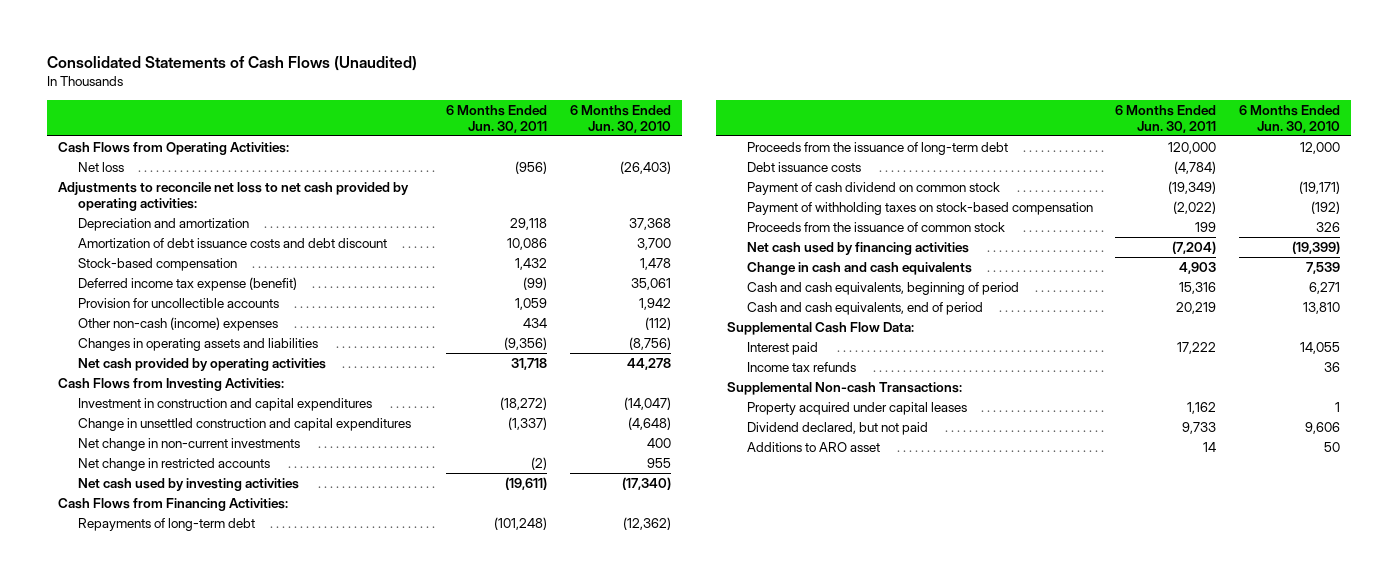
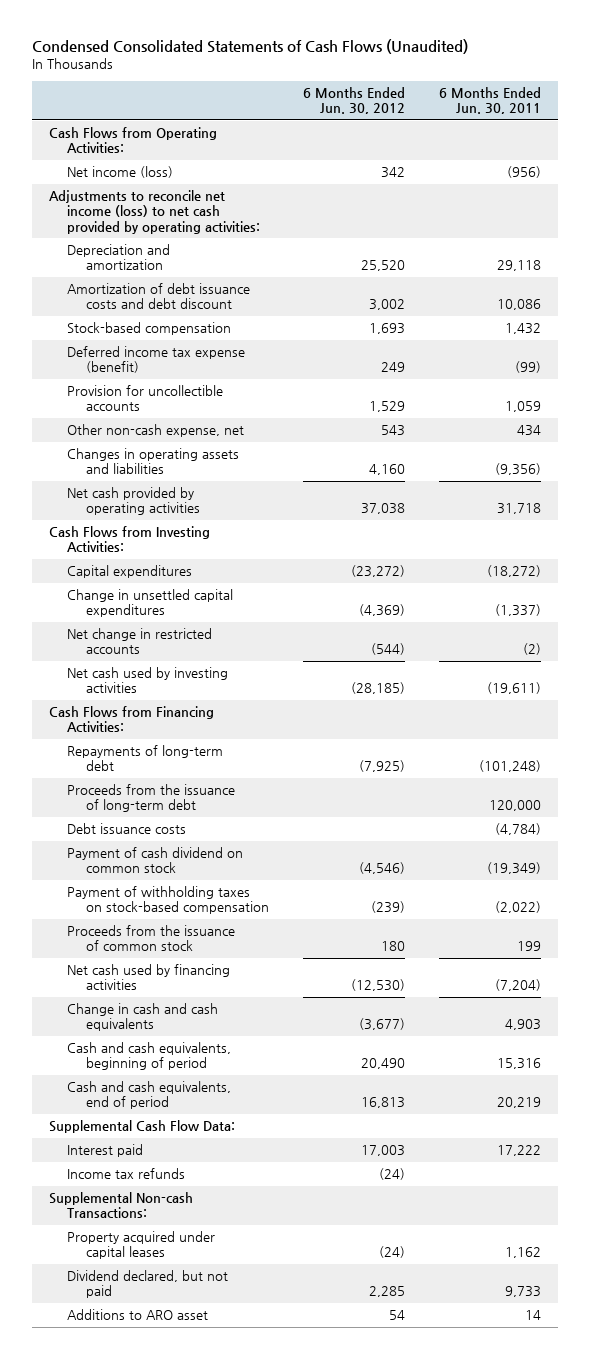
- Consolidated Statements of Cash Flows (Unaudited)
+ Condensed Consolidated Statements of Cash Flows (Unaudited)
- | 6 Months Ended Jun. 30, 2011 | 6 Months Ended Jun. 30, 2010
+ | 6 Months Ended Jun. 30, 2012 | 6 Months Ended Jun. 30, 2011
- Net loss | (956) | (26,403)
- Adjustments to reconcile net loss to net cash provided by operating activities:
+ Net income (loss) | 342 | (956)
+ Adjustments to reconcile net income (loss) to net cash provided by operating activities:
- Other non-cash (income) expenses | 434 | (112)
+ Other non-cash expense, net | 543 | 434
- Investment in construction and capital expenditures | (18,272) | (14,047)
- Change in unsettled construction and capital expenditures | (1,337) | (4,648)
- Net change in non-current investments | | 400
+ Capital expenditures | (23,272) | (18,272)
+ Change in unsettled capital expenditures | (4,369) | (1,337)

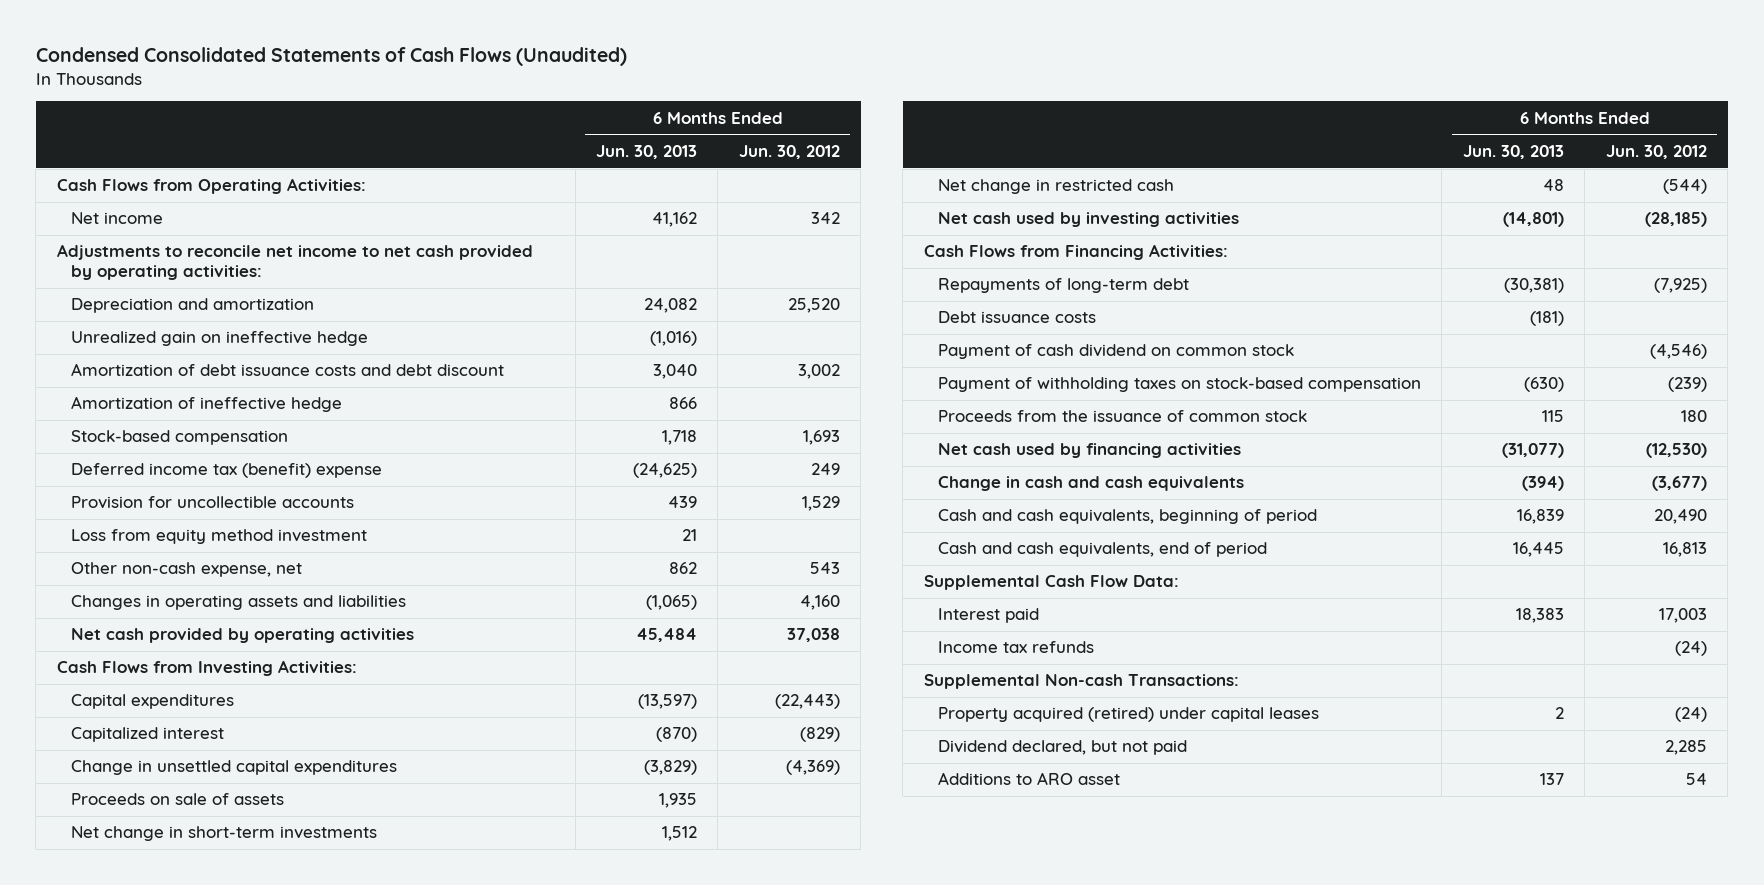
- | 6 Months Ended Jun. 30, 2012 | 6 Months Ended Jun. 30, 2011
+ | 6 Months Ended Jun. 30, 2013 | 6 Months Ended Jun. 30, 2012
- Net income (loss) | 342 | (956)
- Adjustments to reconcile net income (loss) to net cash provided by operating activities:
+ Net income | 41,162 | 342
+ Adjustments to reconcile net income to net cash provided by operating activities:
+ Unrealized gain on ineffective hedge | (1,016) |
+ Amortization of ineffective hedge | 866 |
- Deferred income tax expense (benefit) | 249 | (99)
+ Deferred income tax (benefit) expense | (24,625) | 249
+ Loss from equity method investment | 21 |
- Capital expenditures | (23,272) | (18,272)
+ Capital expenditures | (13,597) | (22,443)
+ Capitalized interest | (870) | (829)
- Net change in restricted accounts | (544) | (2)
+ Proceeds on sale of assets | 1,935 |
+ Net change in short-term investments | 1,512 |
+ Net change in restricted cash | 48 | (544)
- Proceeds from the issuance of long-term debt | | 120,000
- Property acquired under capital leases | (24) | 1,162
+ Property acquired (retired) under capital leases | 2 | (24)

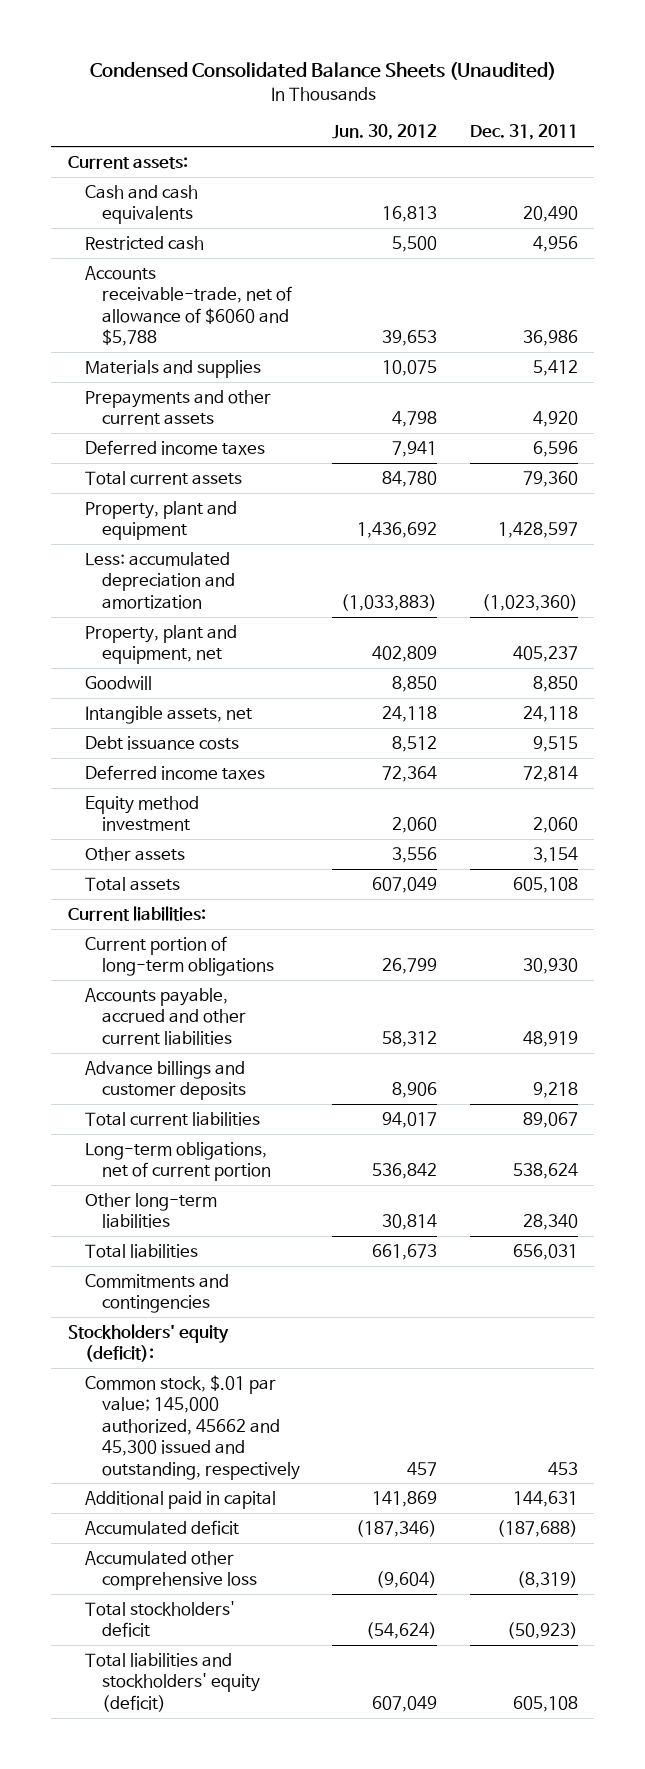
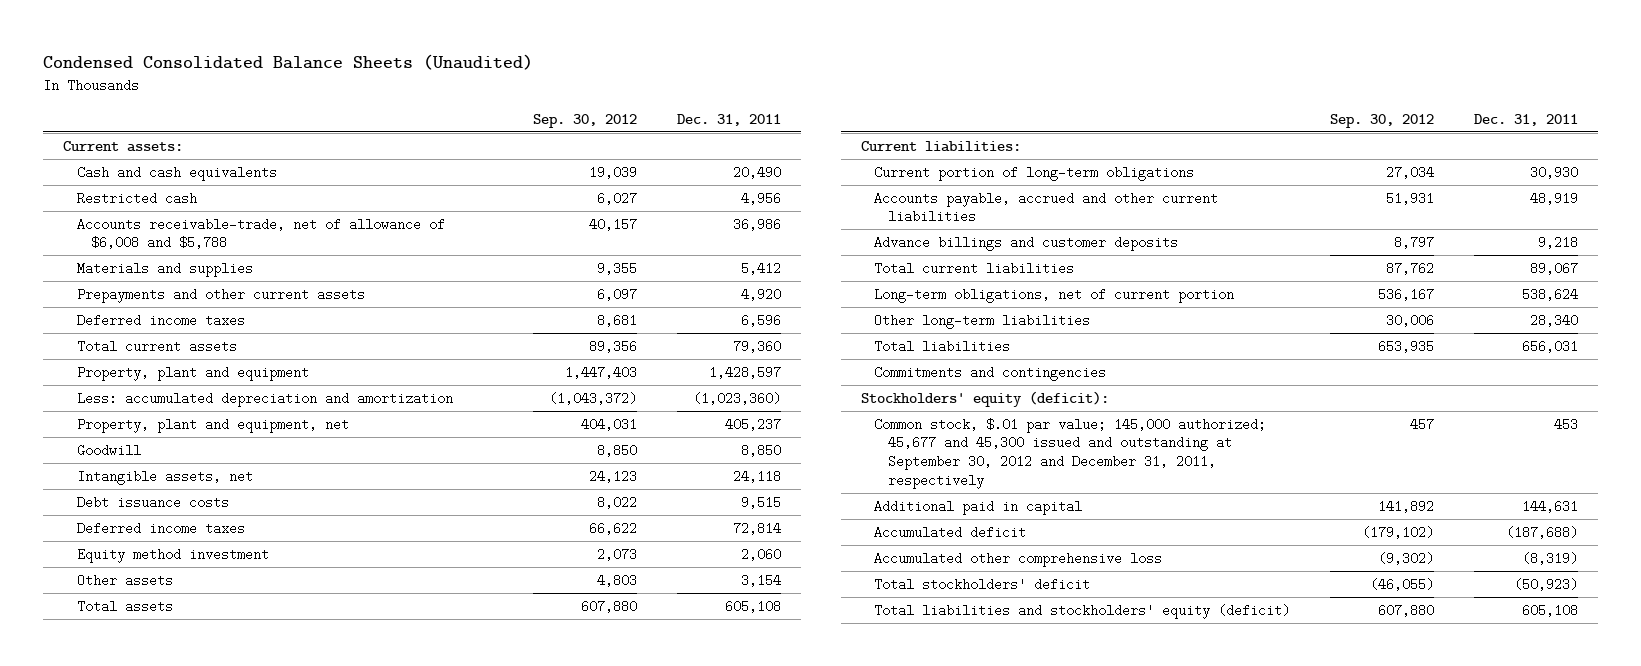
- | Jun. 30, 2012 | Dec. 31, 2011
+ | Sep. 30, 2012 | Dec. 31, 2011
- Accounts receivable-trade, net of allowance of $6060 and $5,788 | 39,653 | 36,986
+ Accounts receivable-trade, net of allowance of $6,008 and $5,788 | 40,157 | 36,986
- Common stock, $.01 par value; 145,000 authorized, 45662 and 45,300 issued and outstanding, respectively | 457 | 453
+ Common stock, $.01 par value; 145,000 authorized; 45,677 and 45,300 issued and outstanding at September 30, 2012 and December 31, 2011, respectively | 457 | 453

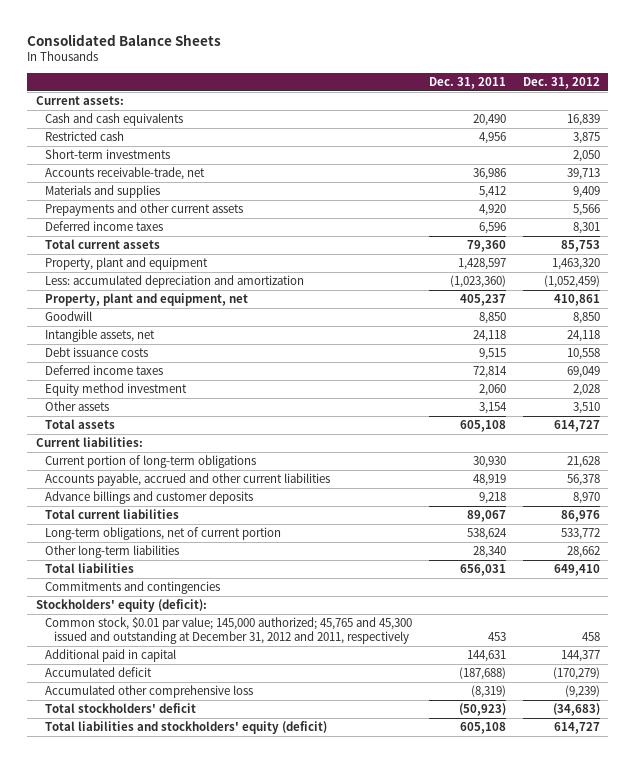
- Condensed Consolidated Balance Sheets (Unaudited)
+ Consolidated Balance Sheets
- | Sep. 30, 2012 | Dec. 31, 2011
+ | Dec. 31, 2011 | Dec. 31, 2012
- Accounts receivable-trade, net of allowance of $6,008 and $5,788 | 40,157 | 36,986
+ Short-term investments | | 2,050
+ Accounts receivable-trade, net | 36,986 | 39,713
- Common stock, $.01 par value; 145,000 authorized; 45,677 and 45,300 issued and outstanding at September 30, 2012 and December 31, 2011, respectively | 457 | 453
+ Common stock, $0.01 par value; 145,000 authorized; 45,765 and 45,300 issued and outstanding at December 31, 2012 and 2011, respectively | 453 | 458

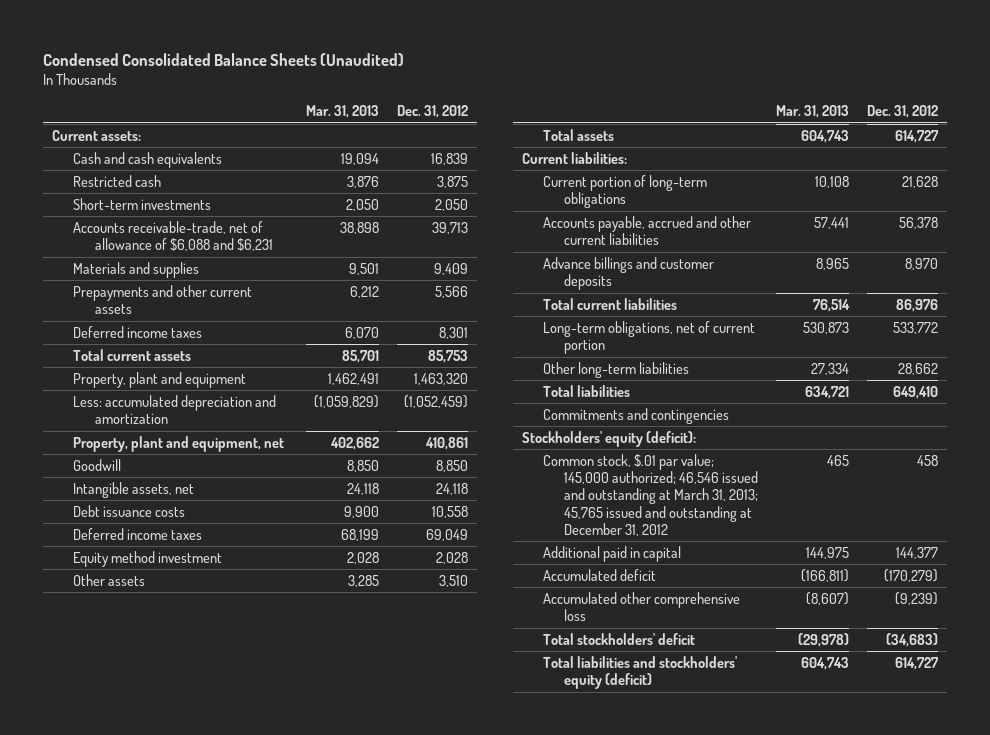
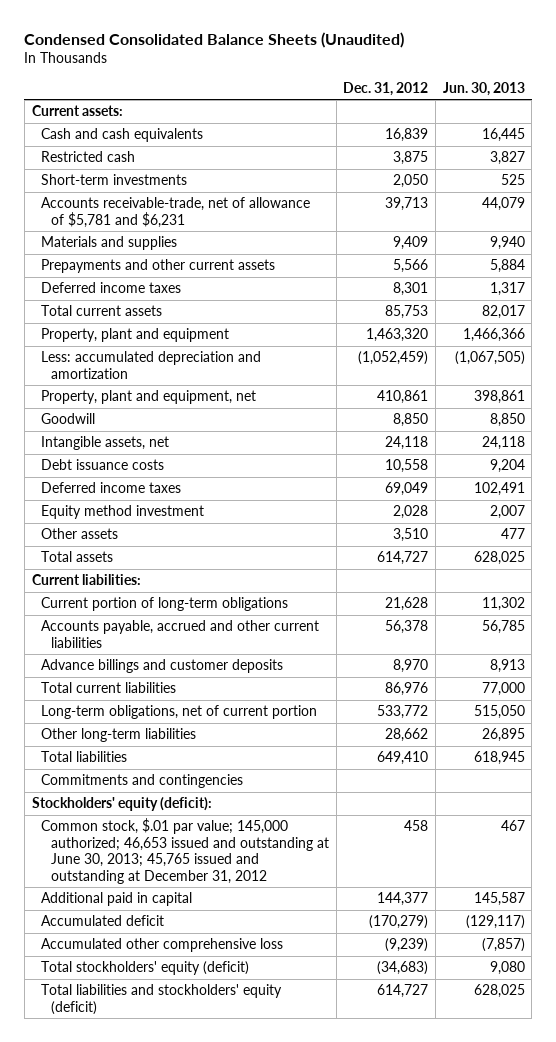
- | Mar. 31, 2013 | Dec. 31, 2012
+ | Dec. 31, 2012 | Jun. 30, 2013
- Accounts receivable-trade, net of allowance of $6,088 and $6,231 | 38,898 | 39,713
+ Accounts receivable-trade, net of allowance of $5,781 and $6,231 | 39,713 | 44,079
- Common stock, $.01 par value; 145,000 authorized; 46,546 issued and outstanding at March 31, 2013; 45,765 issued and outstanding at December 31, 2012 | 465 | 458
+ Common stock, $.01 par value; 145,000 authorized; 46,653 issued and outstanding at June 30, 2013; 45,765 issued and outstanding at December 31, 2012 | 458 | 467
- Total stockholders' deficit | (29,978) | (34,683)
+ Total stockholders' equity (deficit) | (34,683) | 9,080

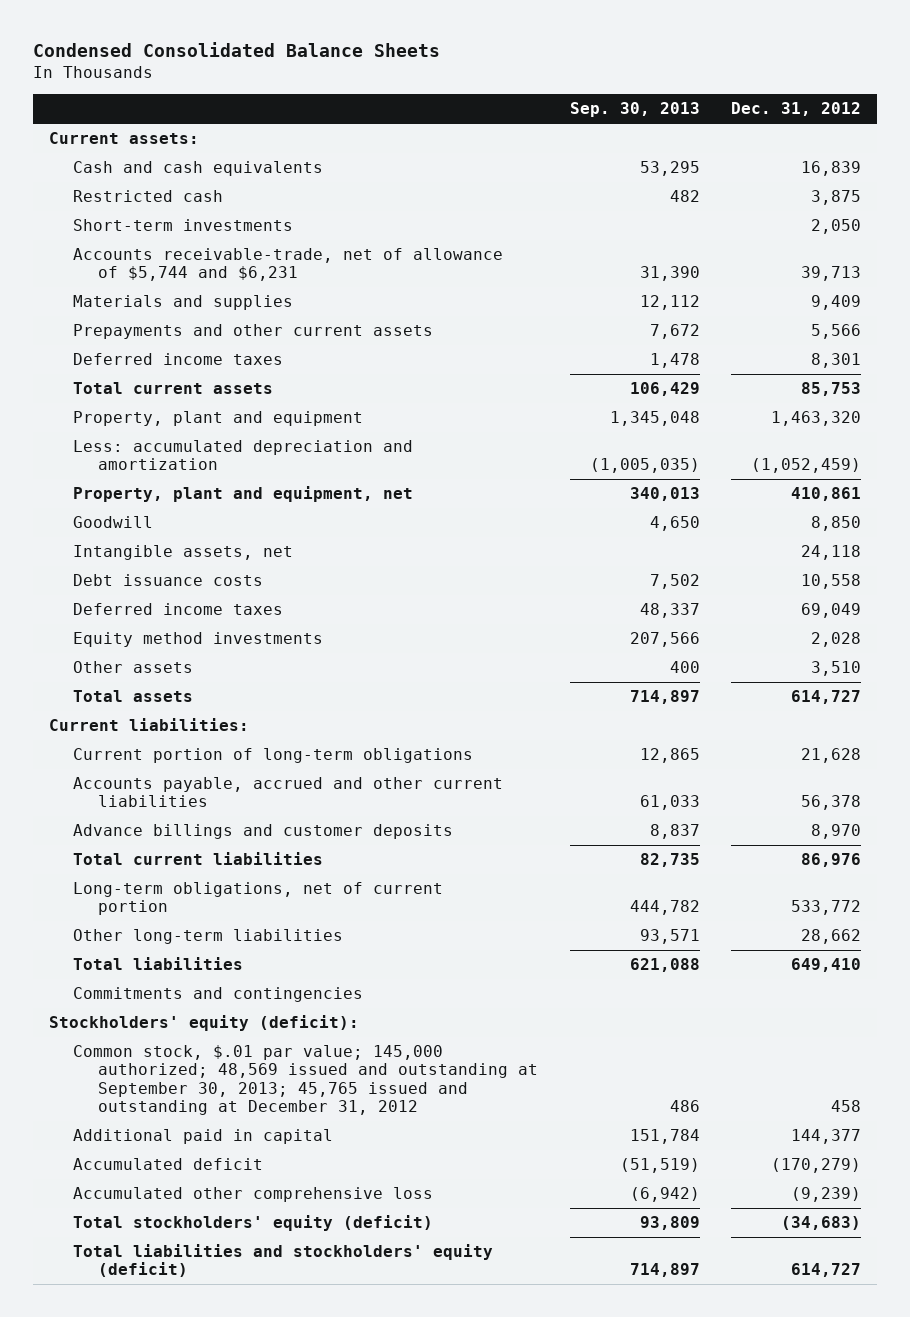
- Condensed Consolidated Balance Sheets (Unaudited)
+ Condensed Consolidated Balance Sheets
- | Dec. 31, 2012 | Jun. 30, 2013
+ | Sep. 30, 2013 | Dec. 31, 2012
- Accounts receivable-trade, net of allowance of $5,781 and $6,231 | 39,713 | 44,079
+ Accounts receivable-trade, net of allowance of $5,744 and $6,231 | 31,390 | 39,713
- Equity method investment | 2,028 | 2,007
+ Equity method investments | 207,566 | 2,028
- Common stock, $.01 par value; 145,000 authorized; 46,653 issued and outstanding at June 30, 2013; 45,765 issued and outstanding at December 31, 2012 | 458 | 467
+ Common stock, $.01 par value; 145,000 authorized; 48,569 issued and outstanding at September 30, 2013; 45,765 issued and outstanding at December 31, 2012 | 486 | 458

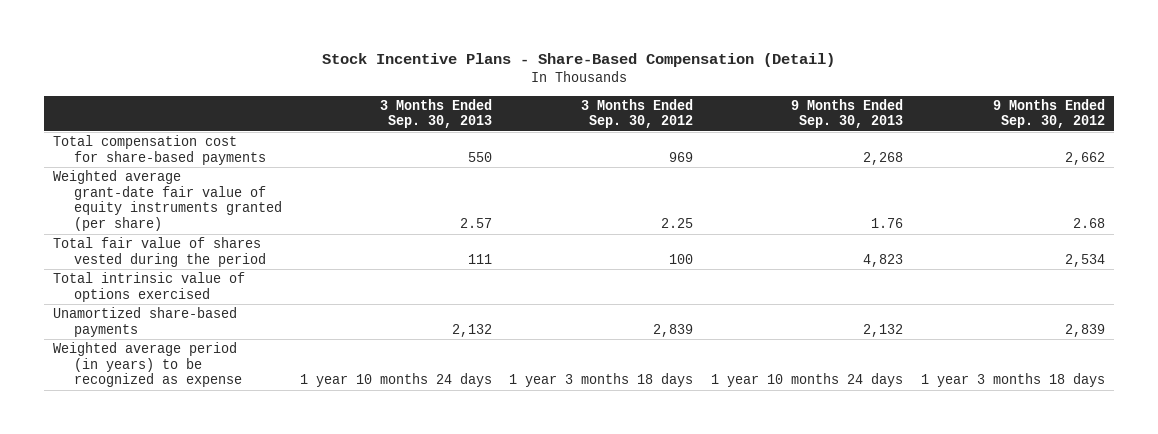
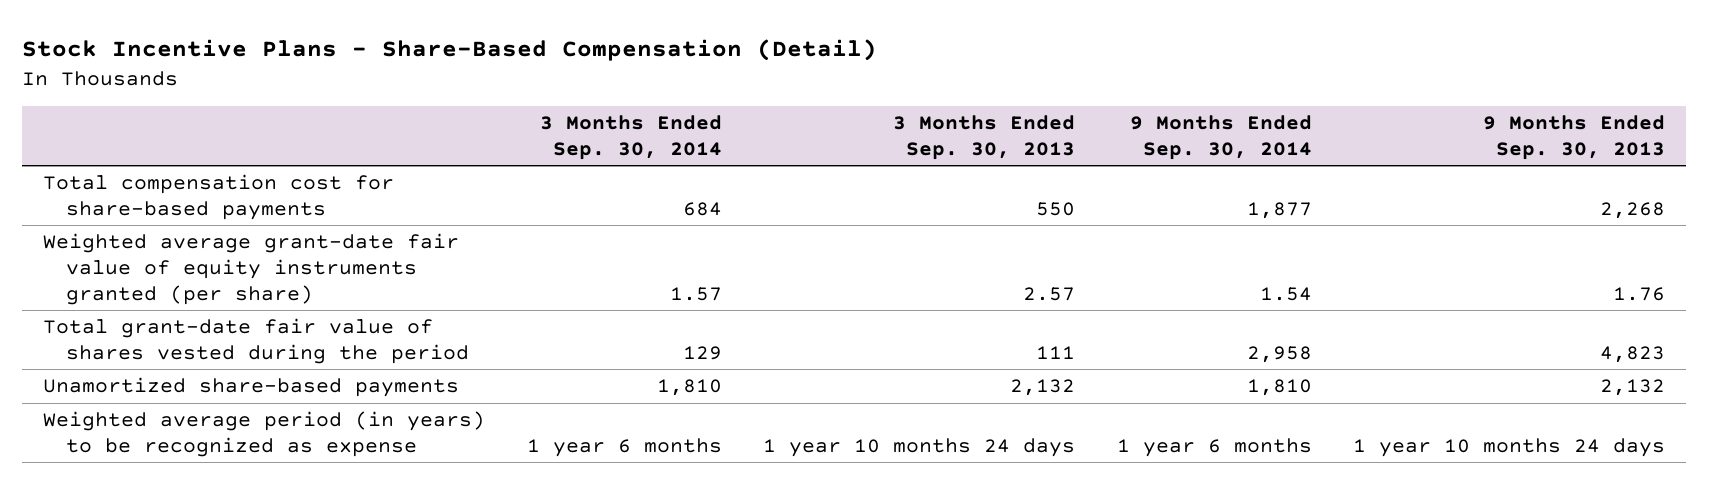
- | 3 Months Ended Sep. 30, 2013 | 3 Months Ended Sep. 30, 2012 | 9 Months Ended Sep. 30, 2013 | 9 Months Ended Sep. 30, 2012
+ | 3 Months Ended Sep. 30, 2014 | 3 Months Ended Sep. 30, 2013 | 9 Months Ended Sep. 30, 2014 | 9 Months Ended Sep. 30, 2013
- Total fair value of shares vested during the period | 111 | 100 | 4,823 | 2,534
- Total intrinsic value of options exercised
+ Total grant-date fair value of shares vested during the period | 129 | 111 | 2,958 | 4,823

